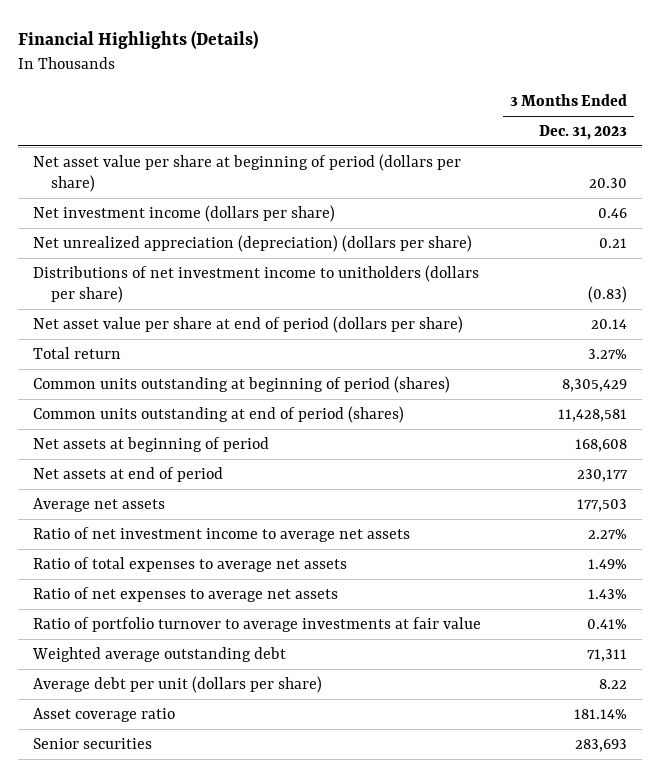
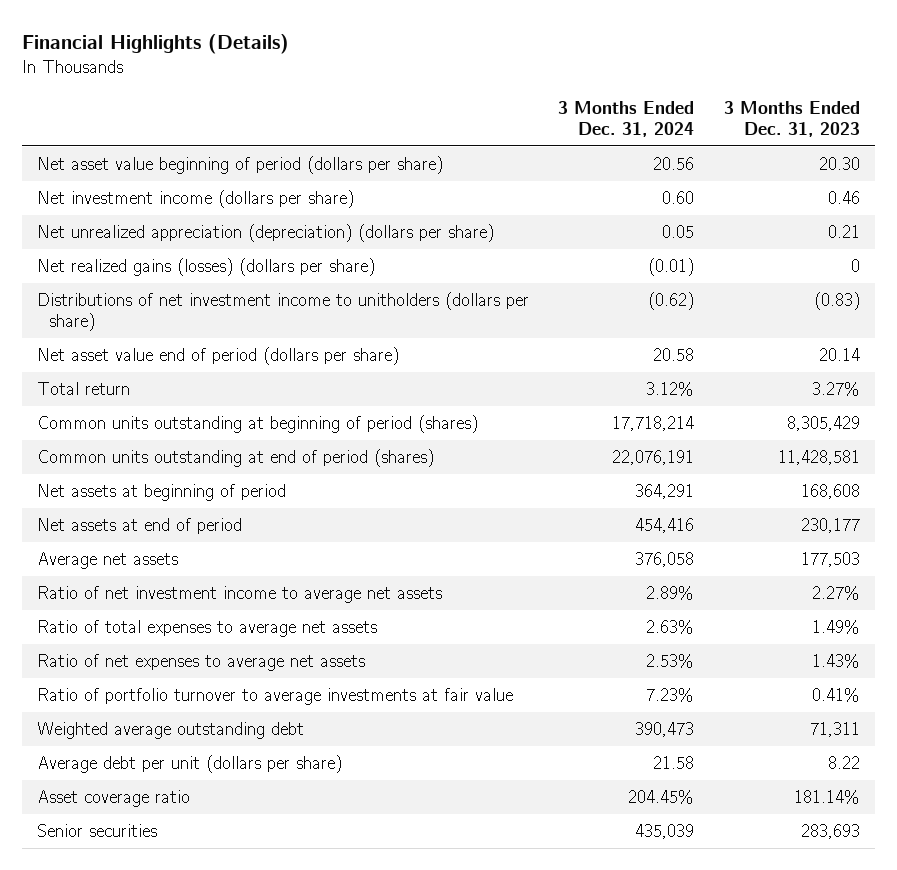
- | 3 Months Ended Dec. 31, 2023
+ | 3 Months Ended Dec. 31, 2024 | 3 Months Ended Dec. 31, 2023
- Net asset value per share at beginning of period (dollars per share) | 20.30
+ Net asset value beginning of period (dollars per share) | 20.56 | 20.30
+ Net realized gains (losses) (dollars per share) | (0.01) | 0
- Net asset value per share at end of period (dollars per share) | 20.14
+ Net asset value end of period (dollars per share) | 20.58 | 20.14

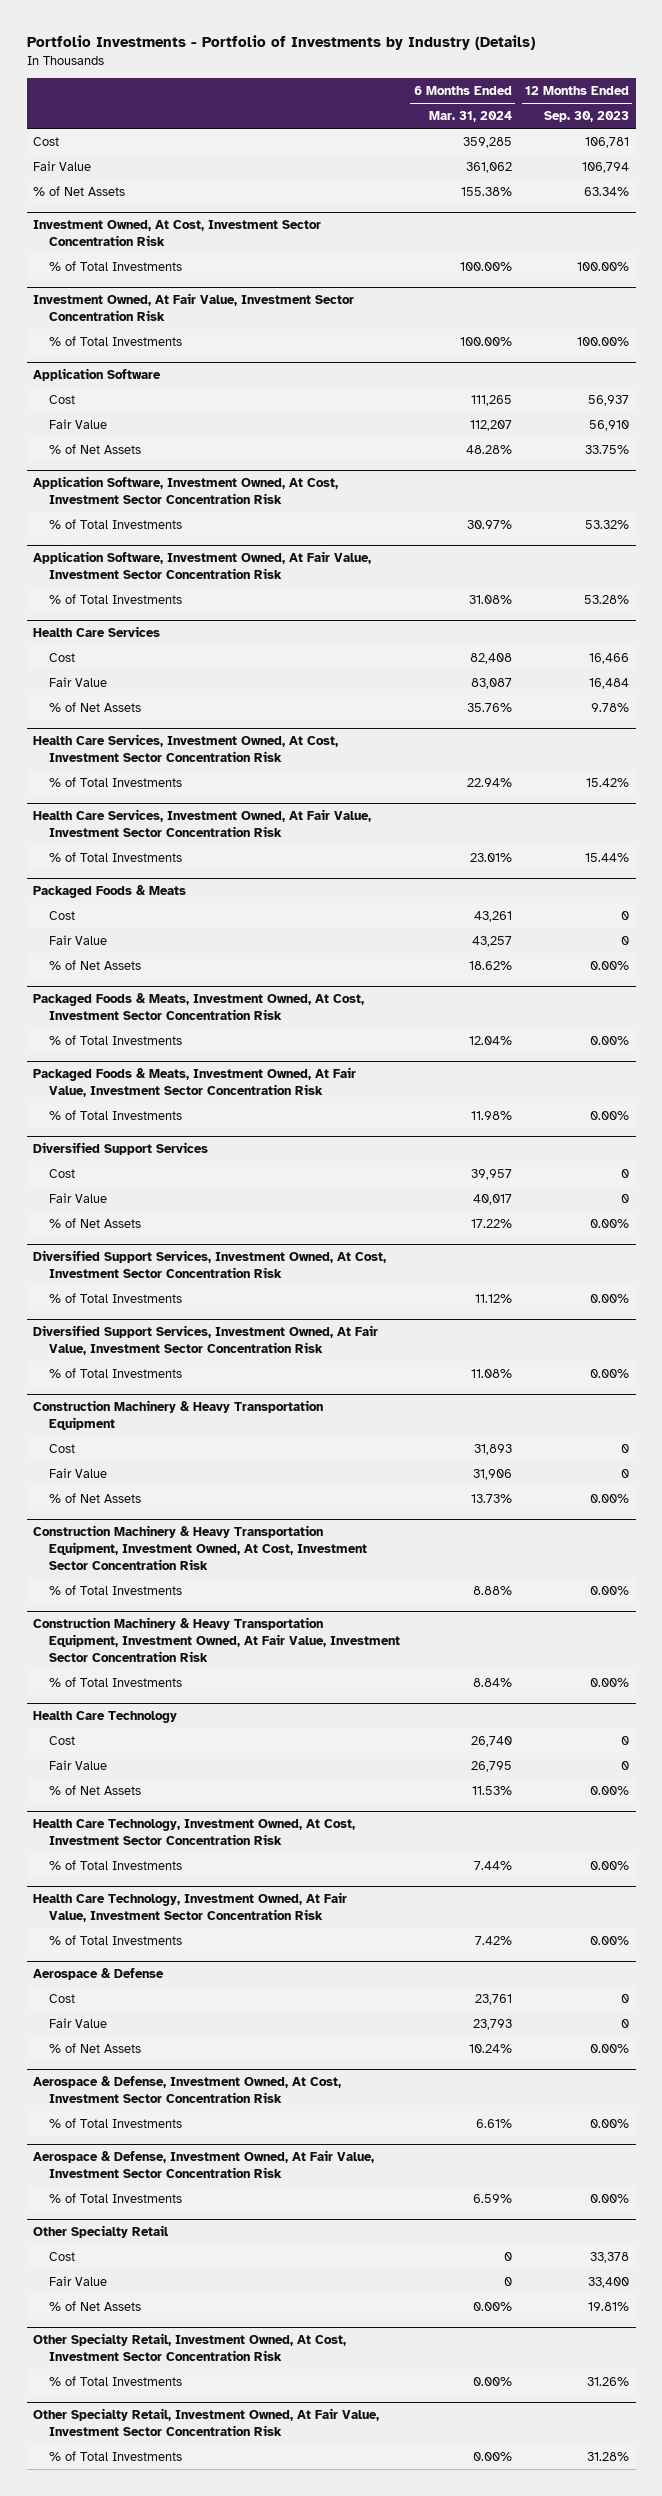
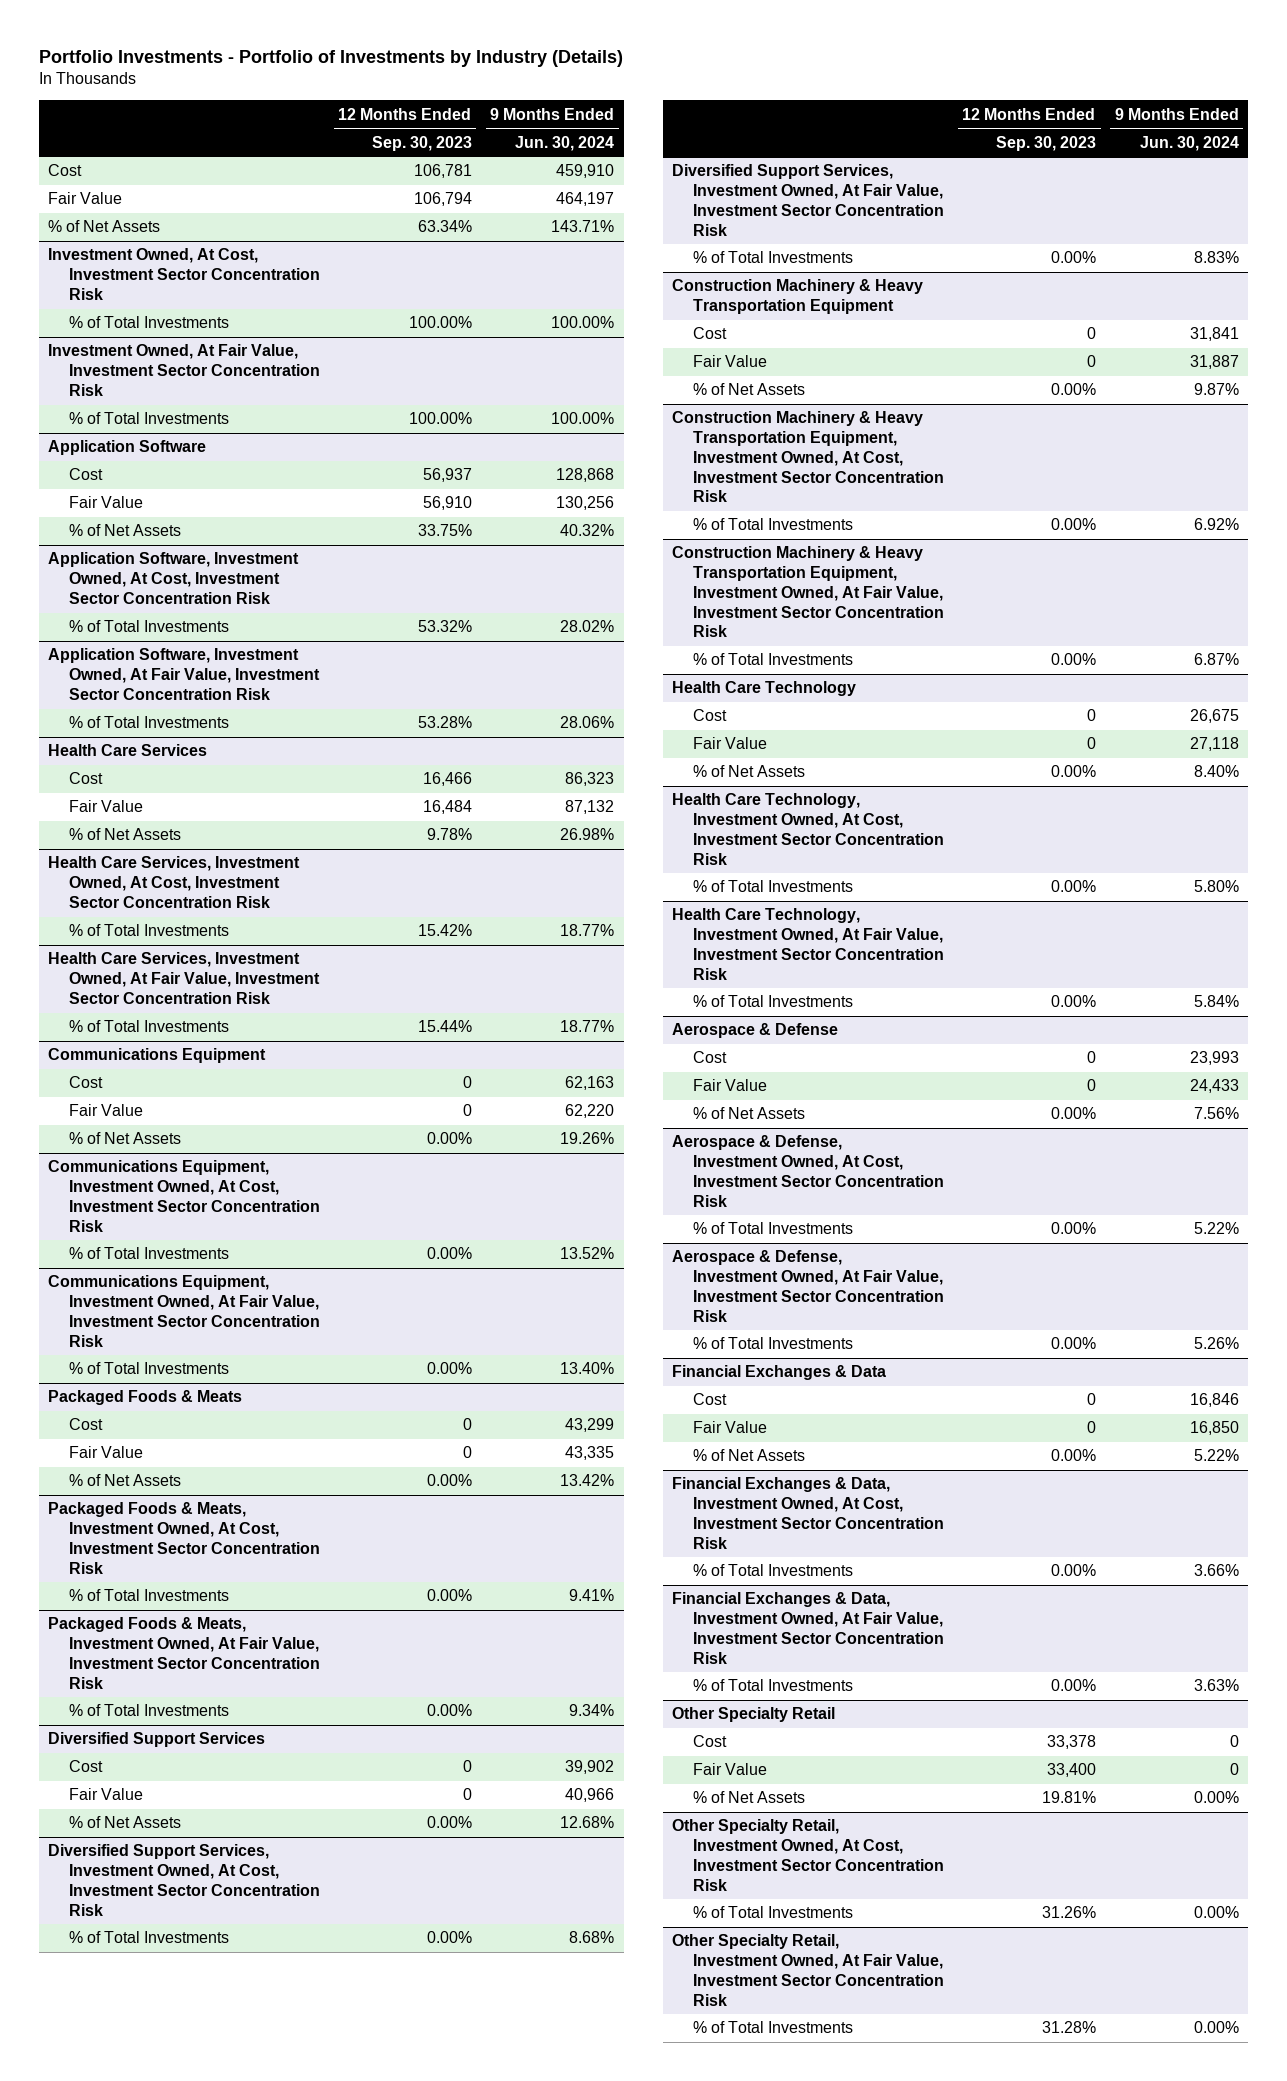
- | 6 Months Ended Mar. 31, 2024 | 12 Months Ended Sep. 30, 2023
+ | 12 Months Ended Sep. 30, 2023 | 9 Months Ended Jun. 30, 2024
+ Communications Equipment
+ Cost | 0 | 62,163
+ Fair Value | 0 | 62,220
+ % of Net Assets | 0.00% | 19.26%
+ Communications Equipment, Investment Owned, At Cost, Investment Sector Concentration Risk
+ % of Total Investments | 0.00% | 13.52%
+ Communications Equipment, Investment Owned, At Fair Value, Investment Sector Concentration Risk
+ % of Total Investments | 0.00% | 13.40%
+ Financial Exchanges & Data
+ Cost | 0 | 16,846
+ Fair Value | 0 | 16,850
+ % of Net Assets | 0.00% | 5.22%
+ Financial Exchanges & Data, Investment Owned, At Cost, Investment Sector Concentration Risk
+ % of Total Investments | 0.00% | 3.66%
+ Financial Exchanges & Data, Investment Owned, At Fair Value, Investment Sector Concentration Risk
+ % of Total Investments | 0.00% | 3.63%

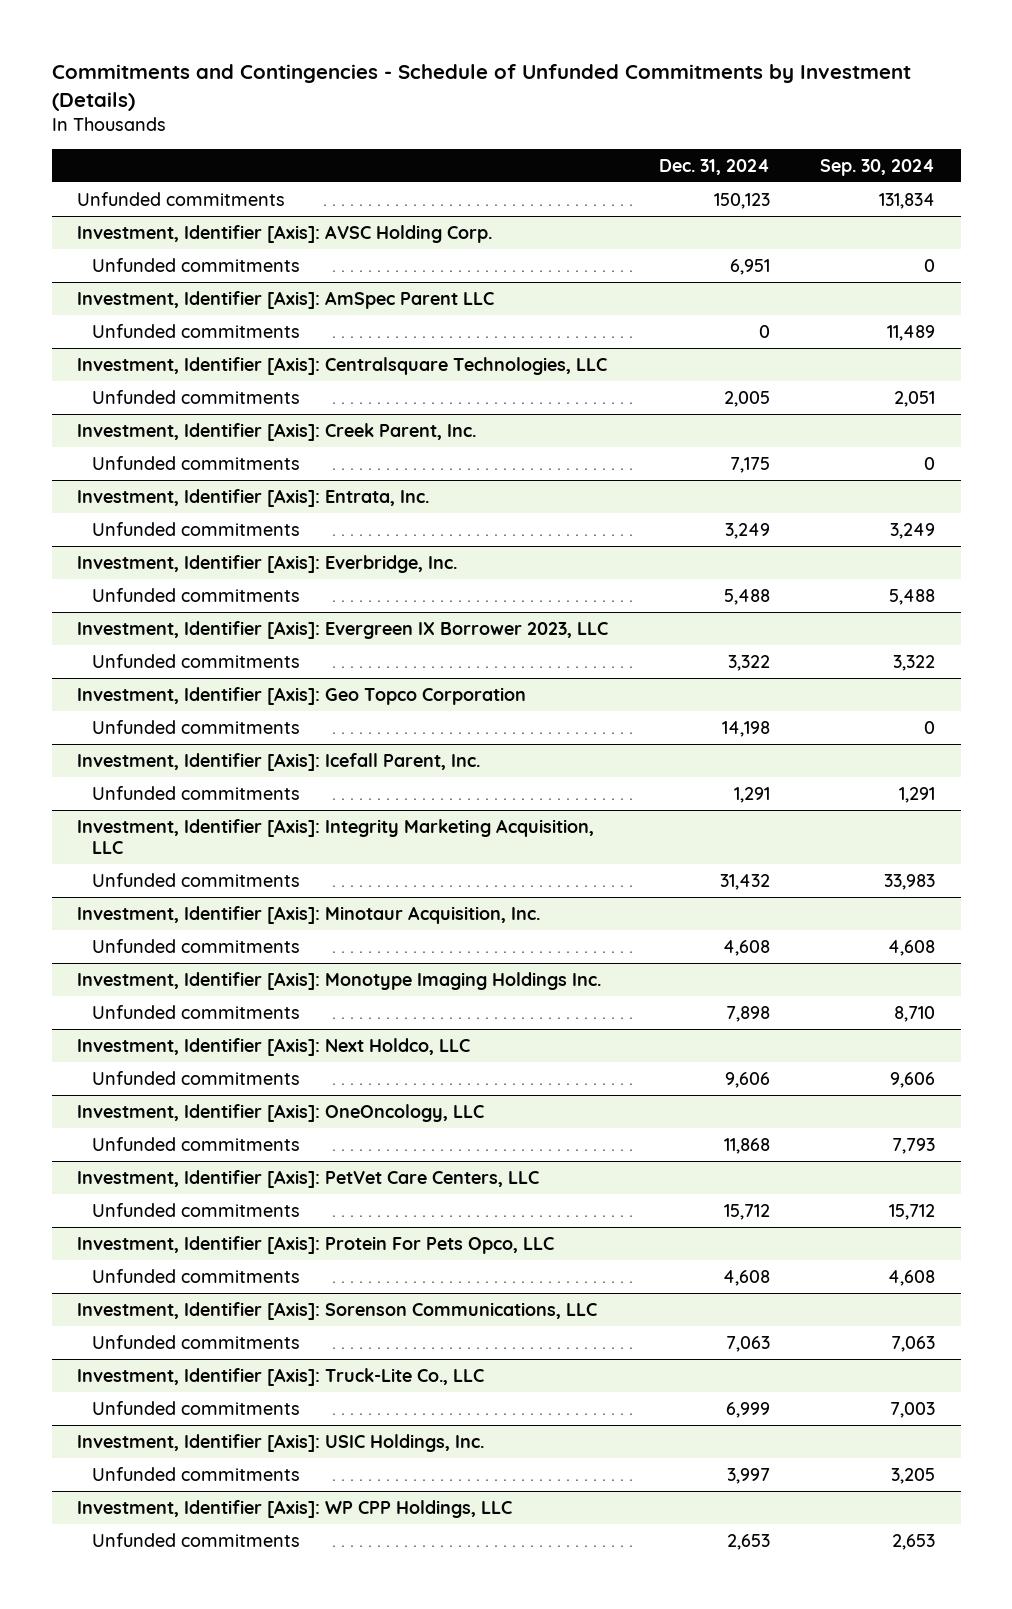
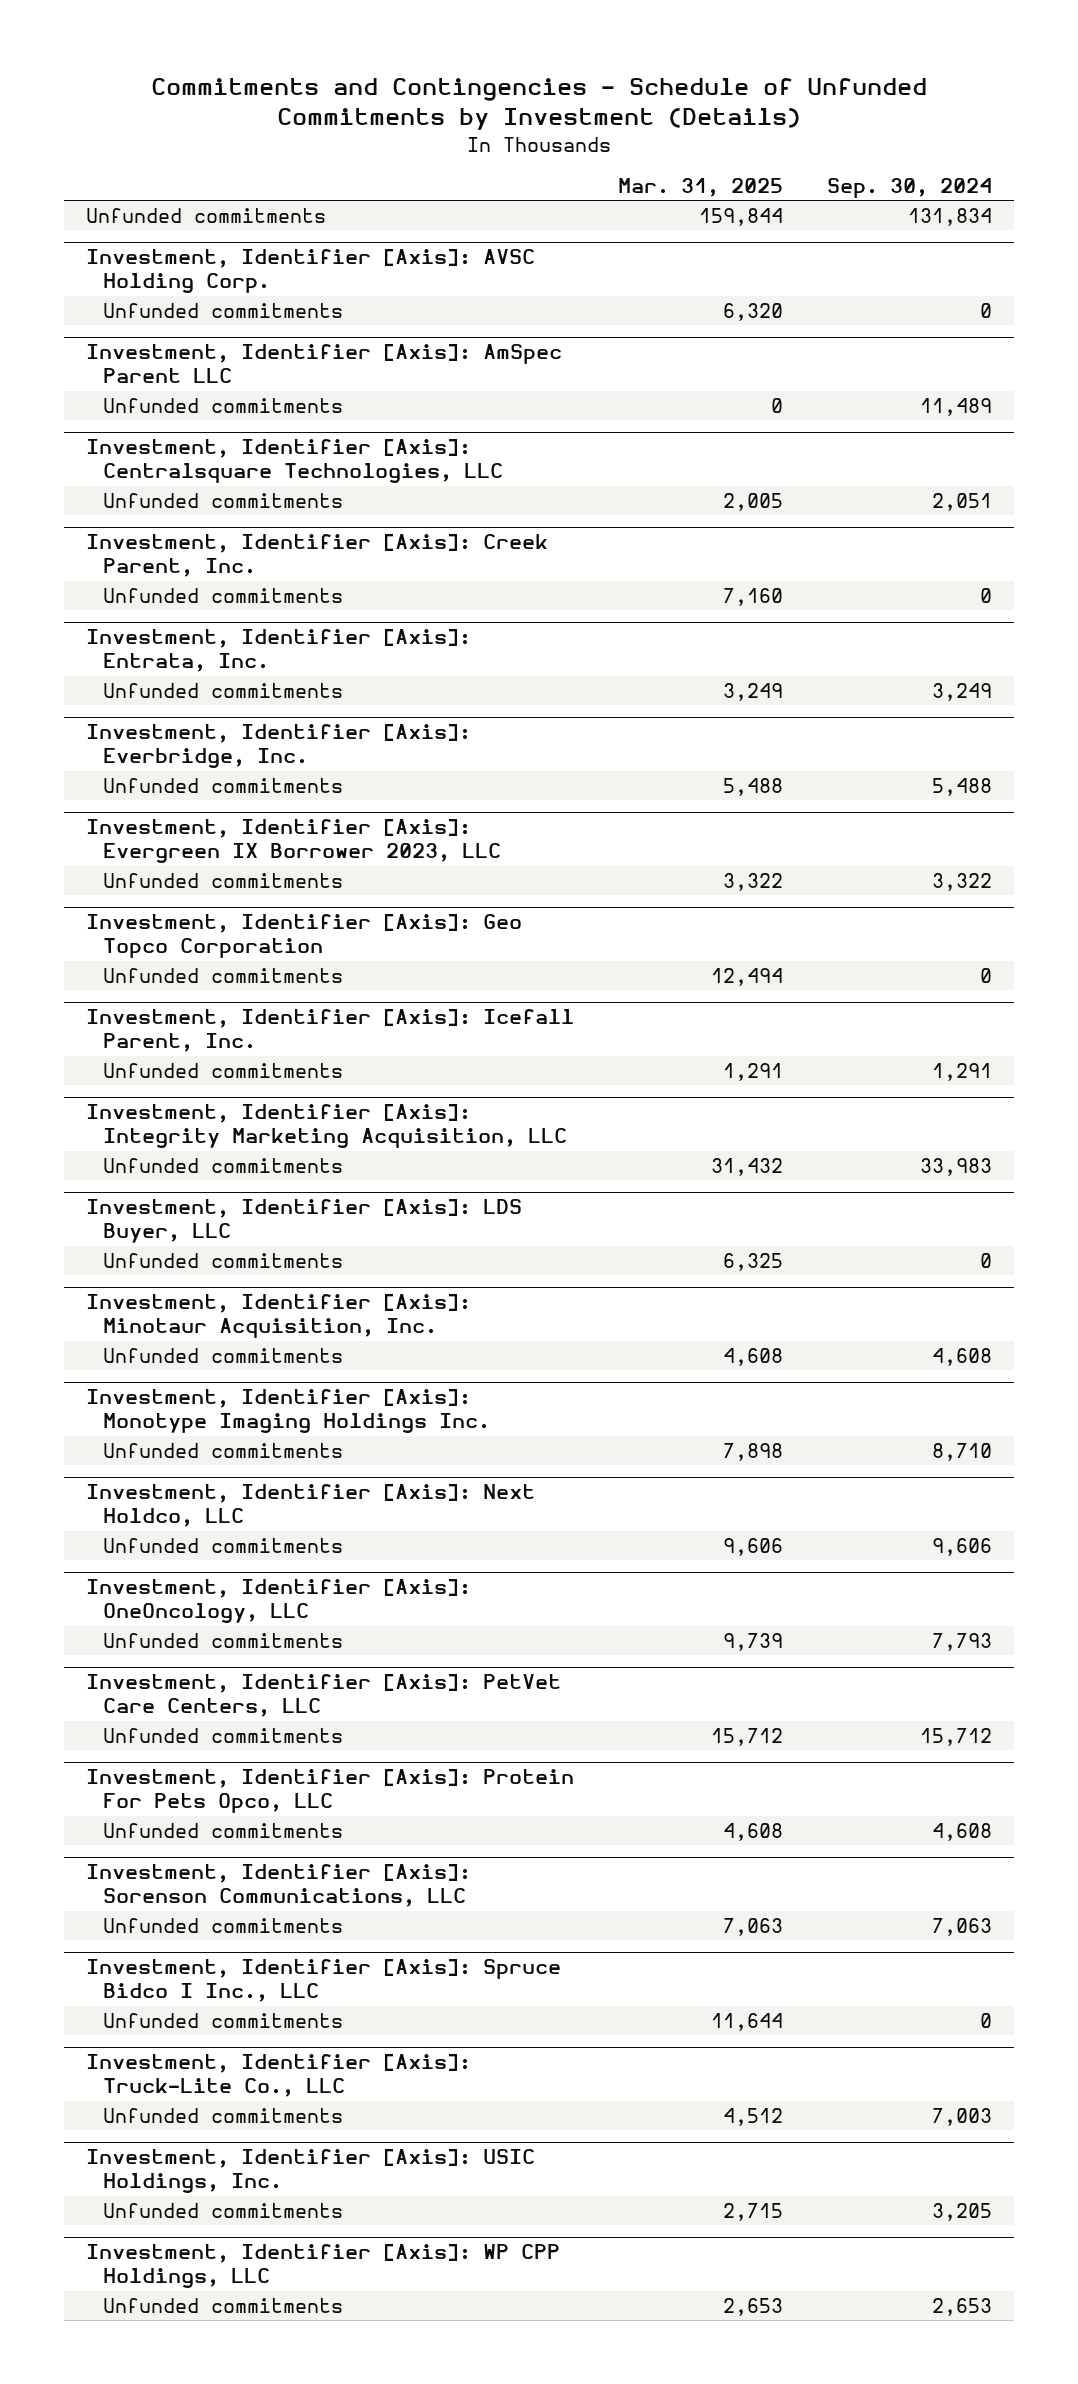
- | Dec. 31, 2024 | Sep. 30, 2024
+ | Mar. 31, 2025 | Sep. 30, 2024
+ Investment, Identifier [Axis]: LDS Buyer, LLC
+ Unfunded commitments | 6,325 | 0
+ Investment, Identifier [Axis]: Spruce Bidco I Inc., LLC
+ Unfunded commitments | 11,644 | 0

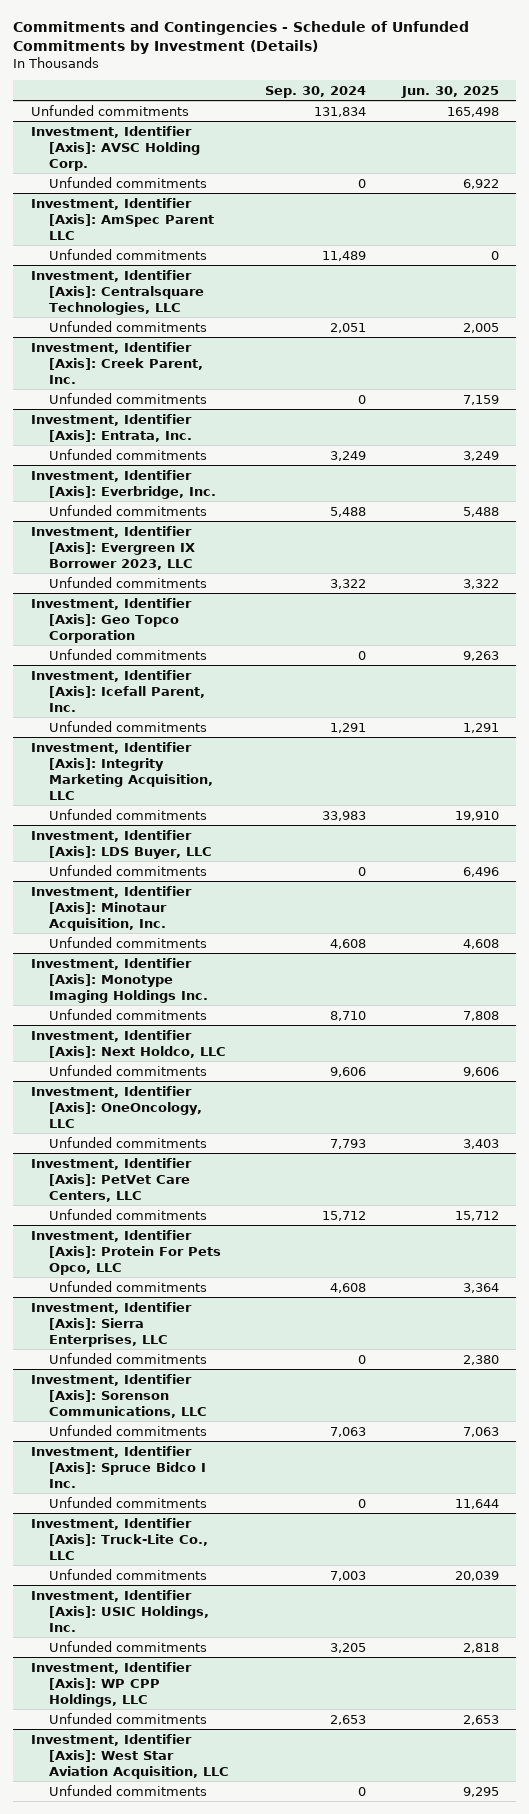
- | Mar. 31, 2025 | Sep. 30, 2024
+ | Sep. 30, 2024 | Jun. 30, 2025
+ Investment, Identifier [Axis]: Sierra Enterprises, LLC
+ Unfunded commitments | 0 | 2,380
- Investment, Identifier [Axis]: Spruce Bidco I Inc., LLC
+ Investment, Identifier [Axis]: Spruce Bidco I Inc.
+ Investment, Identifier [Axis]: West Star Aviation Acquisition, LLC
+ Unfunded commitments | 0 | 9,295

